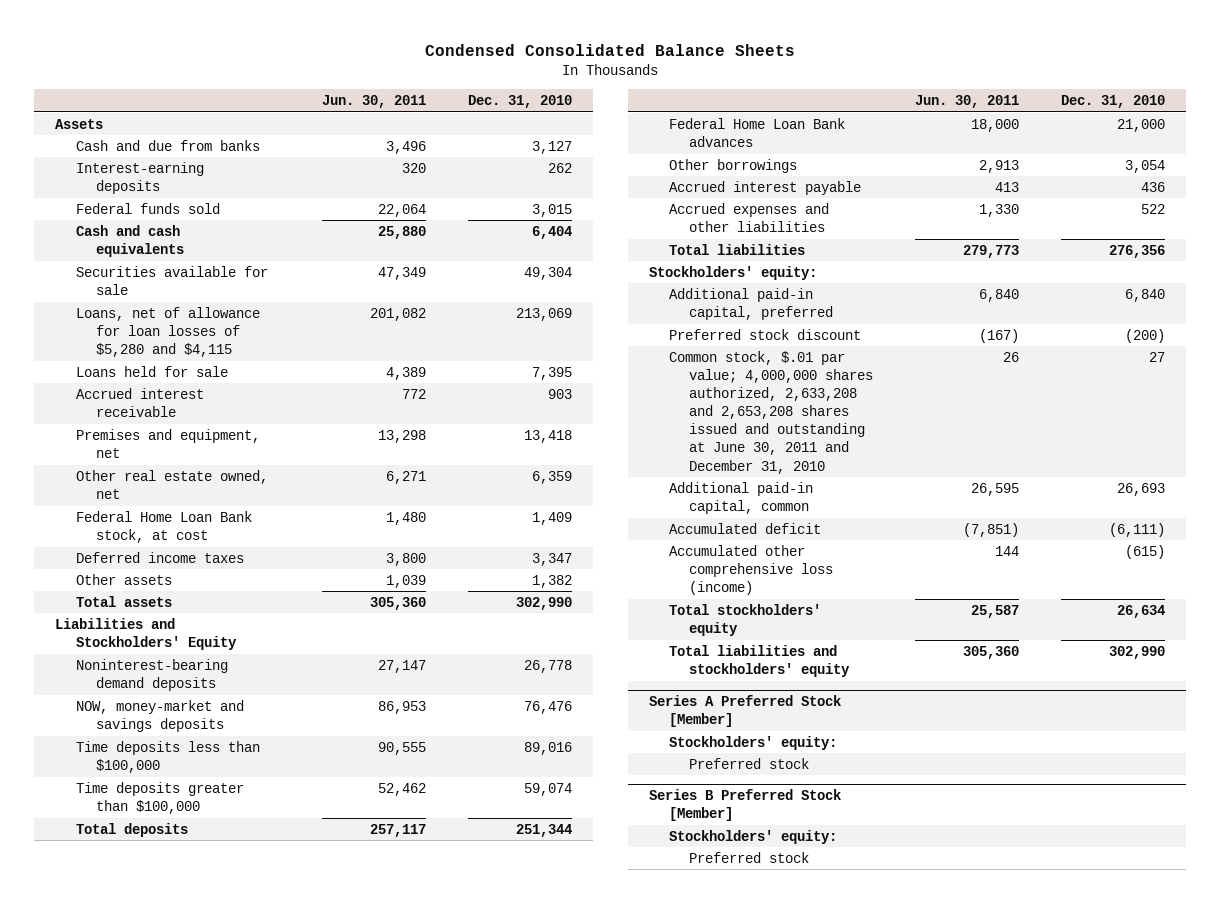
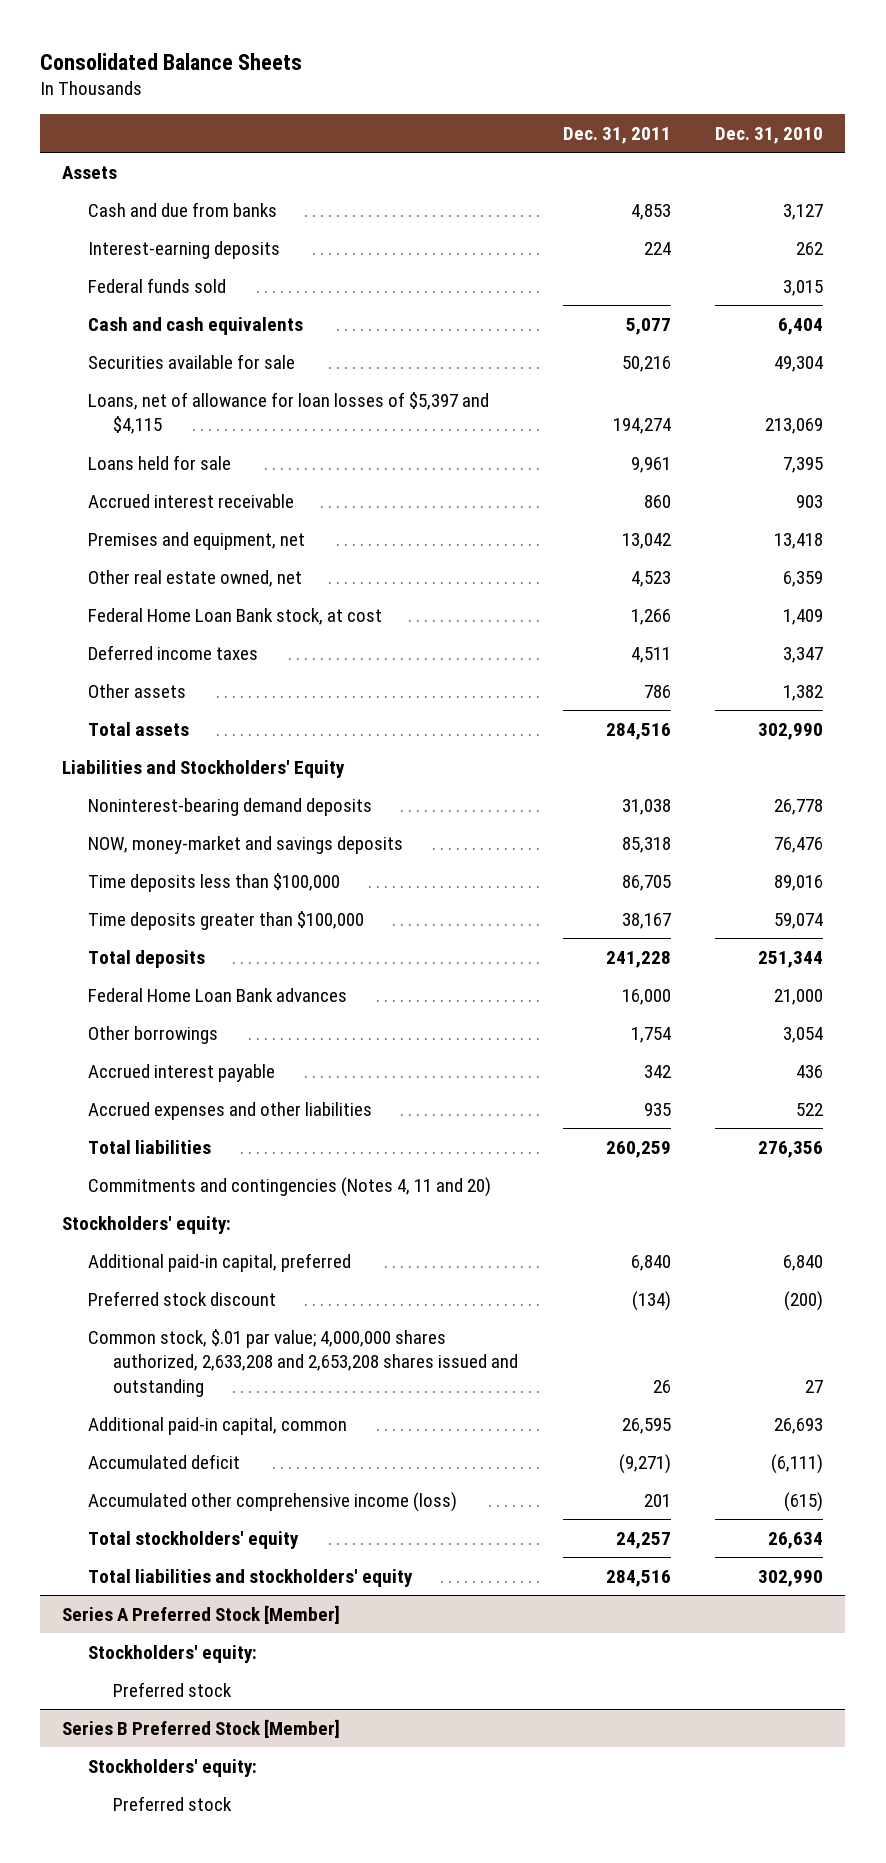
- Condensed Consolidated Balance Sheets
+ Consolidated Balance Sheets
- | Jun. 30, 2011 | Dec. 31, 2010
+ | Dec. 31, 2011 | Dec. 31, 2010
- Loans, net of allowance for loan losses of $5,280 and $4,115 | 201,082 | 213,069
+ Loans, net of allowance for loan losses of $5,397 and $4,115 | 194,274 | 213,069
+ Commitments and contingencies (Notes 4, 11 and 20)
- Common stock, $.01 par value; 4,000,000 shares authorized, 2,633,208 and 2,653,208 shares issued and outstanding at June 30, 2011 and December 31, 2010 | 26 | 27
+ Common stock, $.01 par value; 4,000,000 shares authorized, 2,633,208 and 2,653,208 shares issued and outstanding | 26 | 27
- Accumulated other comprehensive loss (income) | 144 | (615)
+ Accumulated other comprehensive income (loss) | 201 | (615)

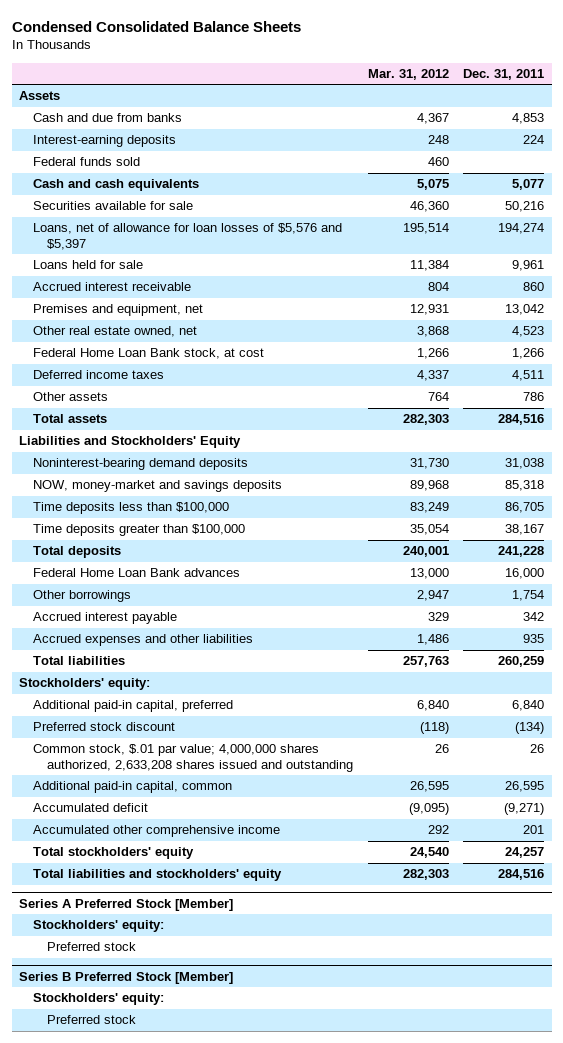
- Consolidated Balance Sheets
+ Condensed Consolidated Balance Sheets
- | Dec. 31, 2011 | Dec. 31, 2010
+ | Mar. 31, 2012 | Dec. 31, 2011
- Loans, net of allowance for loan losses of $5,397 and $4,115 | 194,274 | 213,069
+ Loans, net of allowance for loan losses of $5,576 and $5,397 | 195,514 | 194,274
- Commitments and contingencies (Notes 4, 11 and 20)
- Common stock, $.01 par value; 4,000,000 shares authorized, 2,633,208 and 2,653,208 shares issued and outstanding | 26 | 27
+ Common stock, $.01 par value; 4,000,000 shares authorized, 2,633,208 shares issued and outstanding | 26 | 26
- Accumulated other comprehensive income (loss) | 201 | (615)
+ Accumulated other comprehensive income | 292 | 201

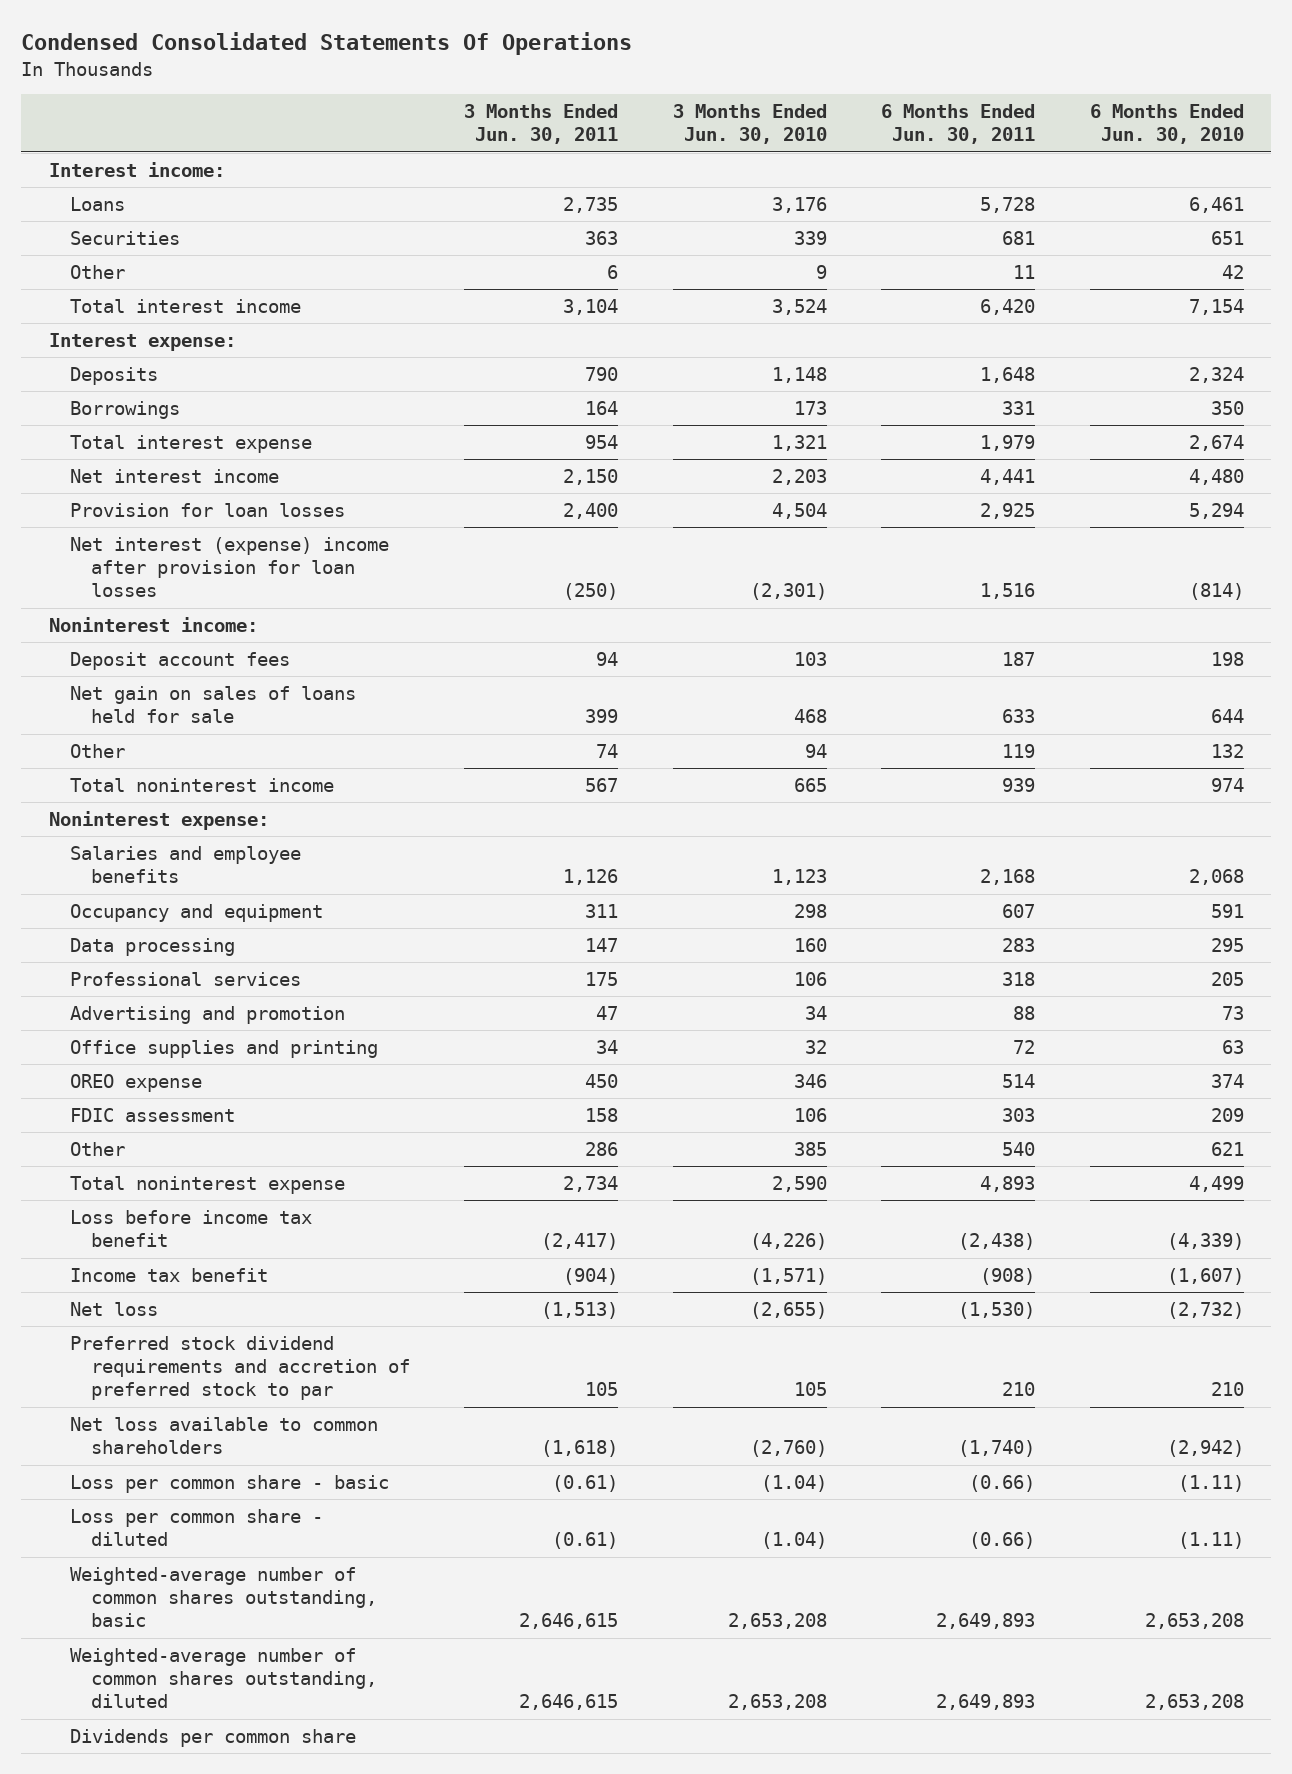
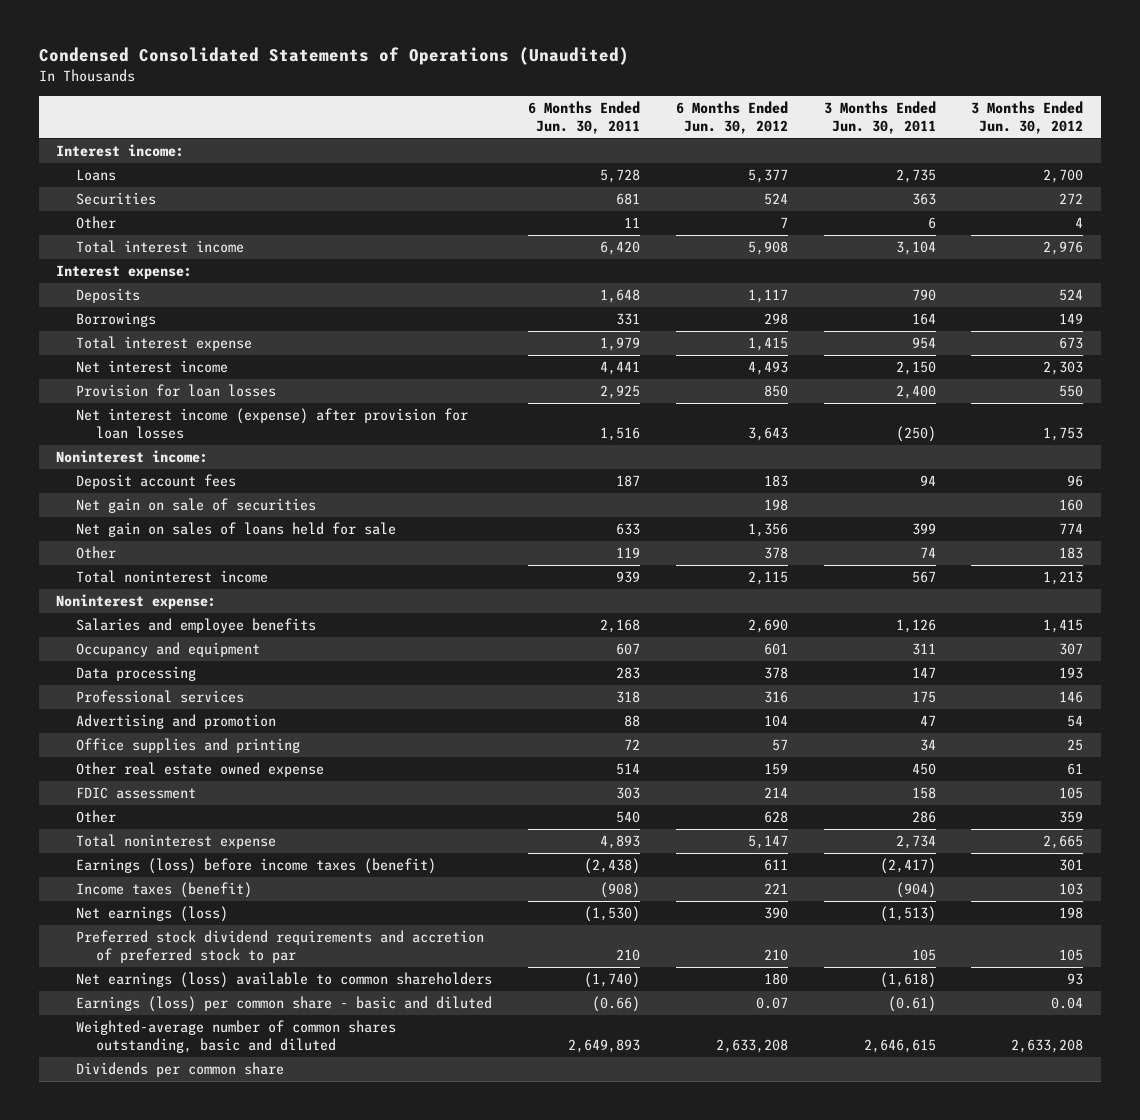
- Condensed Consolidated Statements Of Operations
+ Condensed Consolidated Statements of Operations (Unaudited)
- | 3 Months Ended Jun. 30, 2011 | 3 Months Ended Jun. 30, 2010 | 6 Months Ended Jun. 30, 2011 | 6 Months Ended Jun. 30, 2010
+ | 6 Months Ended Jun. 30, 2011 | 6 Months Ended Jun. 30, 2012 | 3 Months Ended Jun. 30, 2011 | 3 Months Ended Jun. 30, 2012
- Net interest (expense) income after provision for loan losses | (250) | (2,301) | 1,516 | (814)
+ Net interest income (expense) after provision for loan losses | 1,516 | 3,643 | (250) | 1,753
+ Net gain on sale of securities | | 198 | | 160
- OREO expense | 450 | 346 | 514 | 374
+ Other real estate owned expense | 514 | 159 | 450 | 61
- Loss before income tax benefit | (2,417) | (4,226) | (2,438) | (4,339)
- Income tax benefit | (904) | (1,571) | (908) | (1,607)
- Net loss | (1,513) | (2,655) | (1,530) | (2,732)
+ Earnings (loss) before income taxes (benefit) | (2,438) | 611 | (2,417) | 301
+ Income taxes (benefit) | (908) | 221 | (904) | 103
+ Net earnings (loss) | (1,530) | 390 | (1,513) | 198
- Net loss available to common shareholders | (1,618) | (2,760) | (1,740) | (2,942)
- Loss per common share - basic | (0.61) | (1.04) | (0.66) | (1.11)
- Loss per common share - diluted | (0.61) | (1.04) | (0.66) | (1.11)
- Weighted-average number of common shares outstanding, basic | 2,646,615 | 2,653,208 | 2,649,893 | 2,653,208
- Weighted-average number of common shares outstanding, diluted | 2,646,615 | 2,653,208 | 2,649,893 | 2,653,208
+ Net earnings (loss) available to common shareholders | (1,740) | 180 | (1,618) | 93
+ Earnings (loss) per common share - basic and diluted | (0.66) | 0.07 | (0.61) | 0.04
+ Weighted-average number of common shares outstanding, basic and diluted | 2,649,893 | 2,633,208 | 2,646,615 | 2,633,208

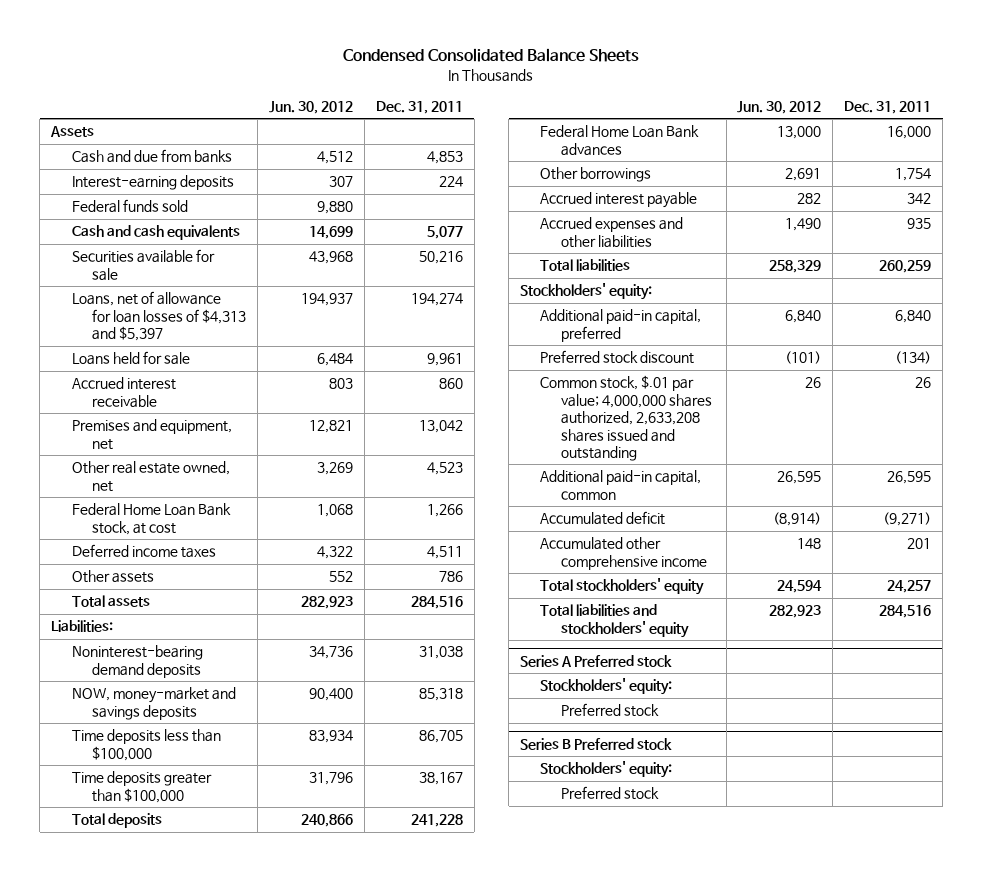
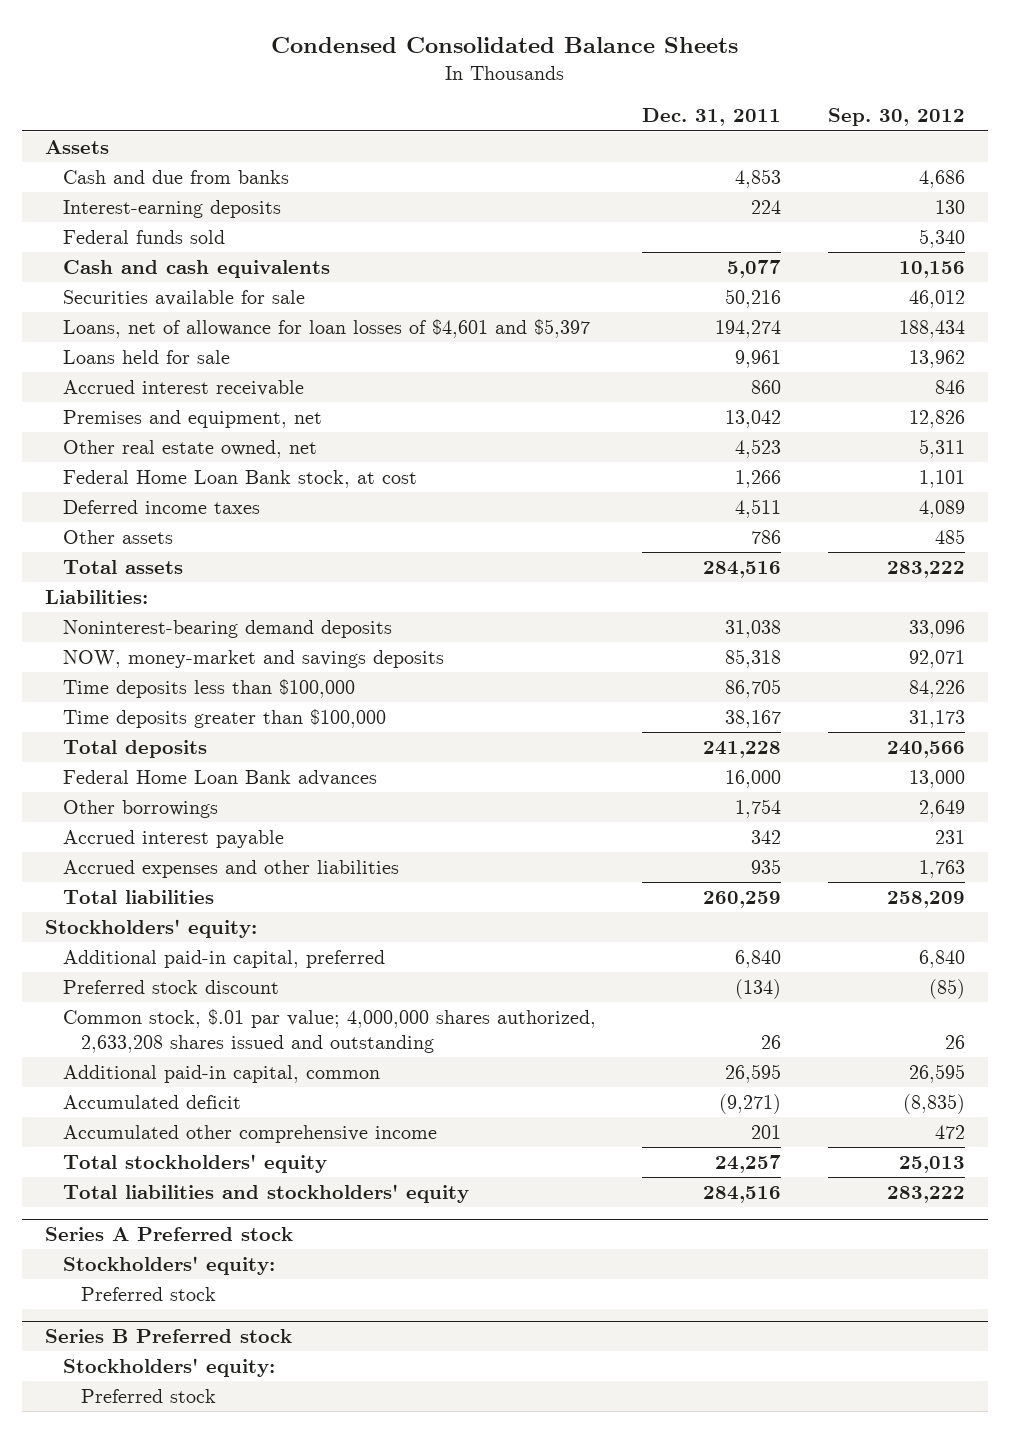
- | Jun. 30, 2012 | Dec. 31, 2011
+ | Dec. 31, 2011 | Sep. 30, 2012
- Loans, net of allowance for loan losses of $4,313 and $5,397 | 194,937 | 194,274
+ Loans, net of allowance for loan losses of $4,601 and $5,397 | 194,274 | 188,434

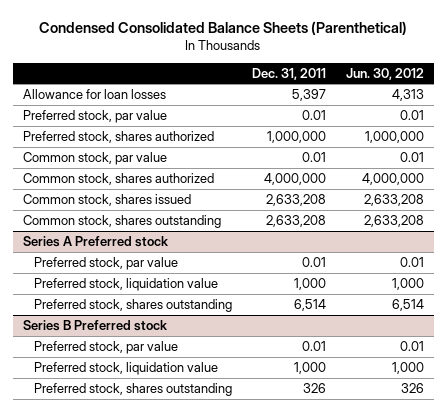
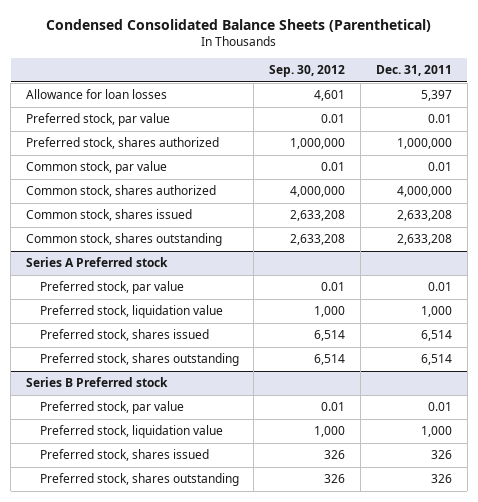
- | Dec. 31, 2011 | Jun. 30, 2012
+ | Sep. 30, 2012 | Dec. 31, 2011
@ Series A Preferred stock
+ Preferred stock, shares issued | 6,514 | 6,514
@ Series B Preferred stock
+ Preferred stock, shares issued | 326 | 326

